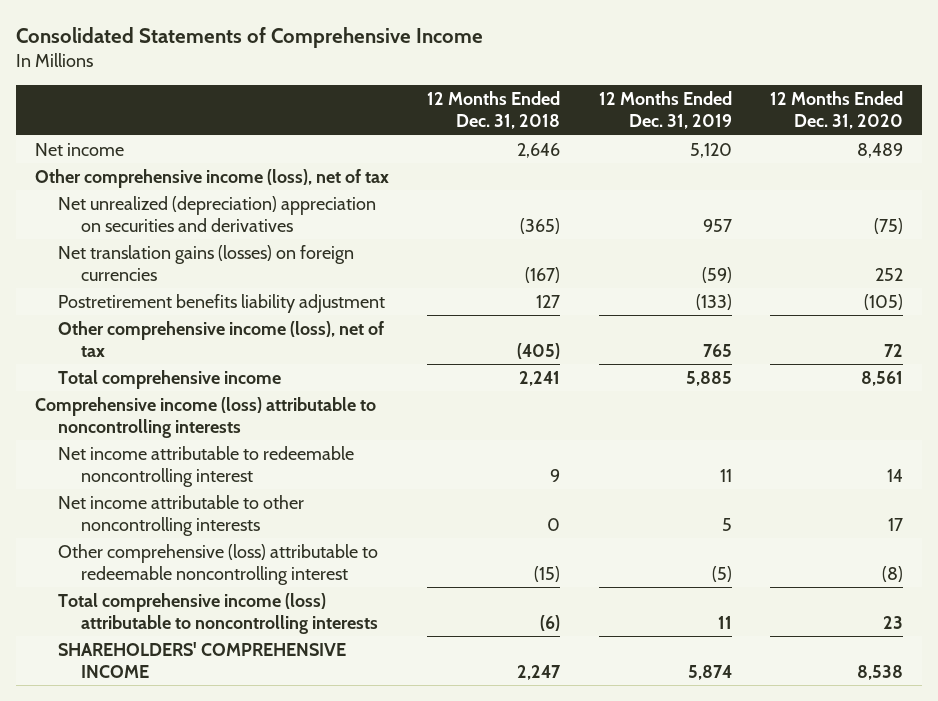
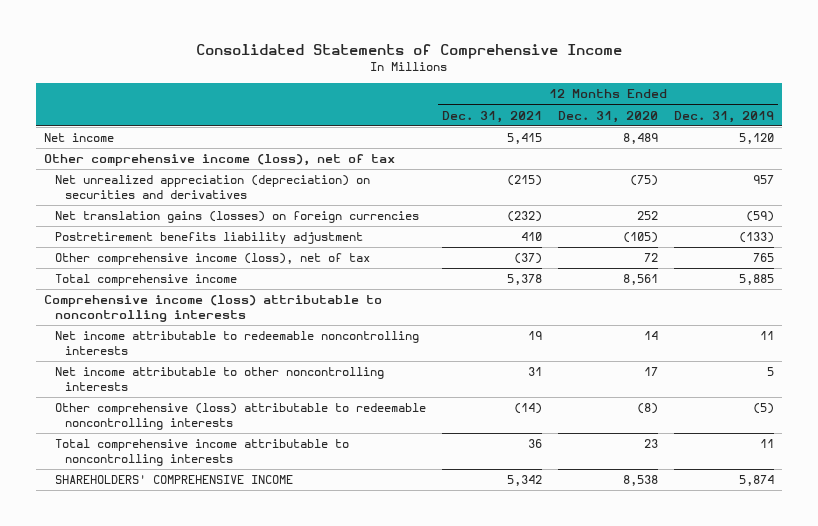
- | 12 Months Ended Dec. 31, 2018 | 12 Months Ended Dec. 31, 2019 | 12 Months Ended Dec. 31, 2020
+ | 12 Months Ended Dec. 31, 2021 | 12 Months Ended Dec. 31, 2020 | 12 Months Ended Dec. 31, 2019
- Net unrealized (depreciation) appreciation on securities and derivatives | (365) | 957 | (75)
+ Net unrealized appreciation (depreciation) on securities and derivatives | (215) | (75) | 957
- Net income attributable to redeemable noncontrolling interest | 9 | 11 | 14
+ Net income attributable to redeemable noncontrolling interests | 19 | 14 | 11
- Other comprehensive (loss) attributable to redeemable noncontrolling interest | (15) | (5) | (8)
- Total comprehensive income (loss) attributable to noncontrolling interests | (6) | 11 | 23
+ Other comprehensive (loss) attributable to redeemable noncontrolling interests | (14) | (8) | (5)
+ Total comprehensive income attributable to noncontrolling interests | 36 | 23 | 11

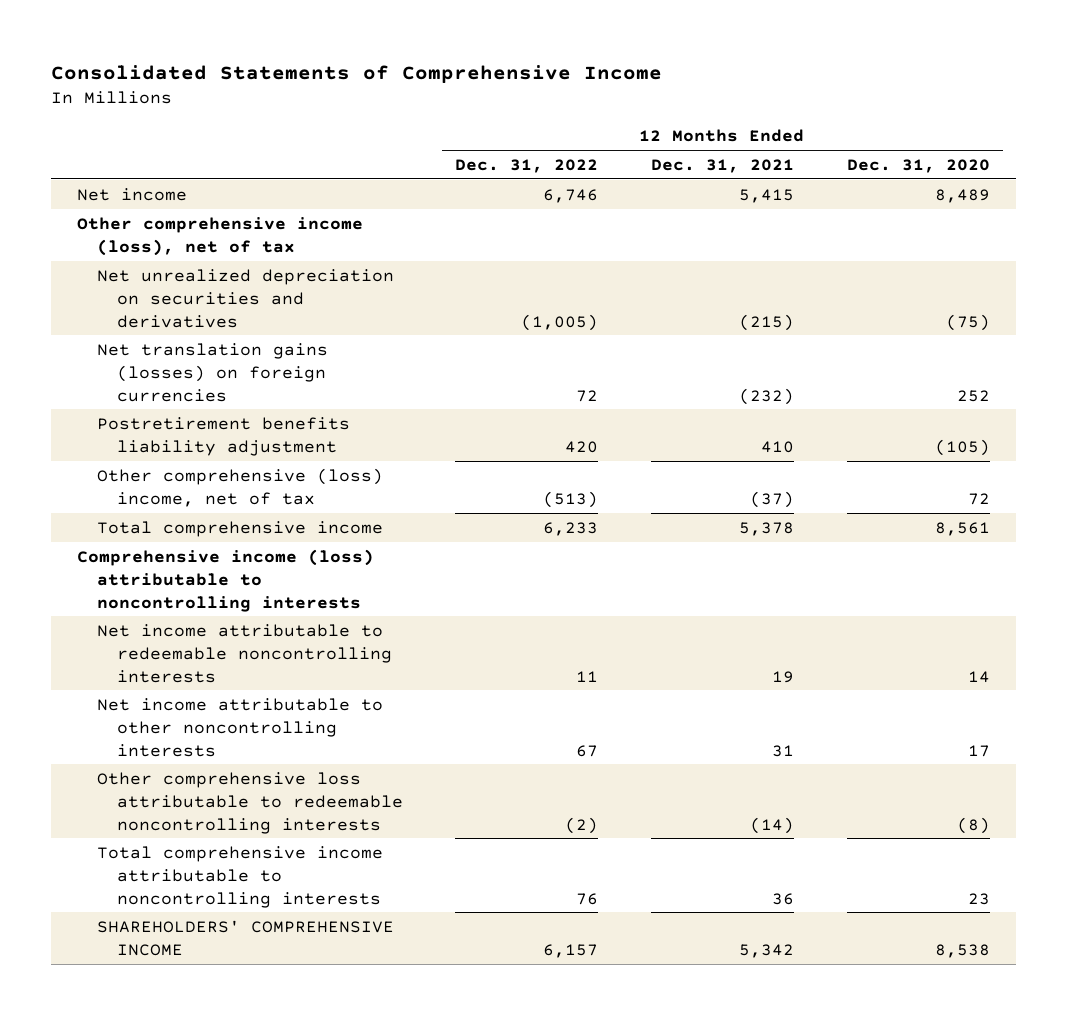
- | 12 Months Ended Dec. 31, 2021 | 12 Months Ended Dec. 31, 2020 | 12 Months Ended Dec. 31, 2019
+ | 12 Months Ended Dec. 31, 2022 | 12 Months Ended Dec. 31, 2021 | 12 Months Ended Dec. 31, 2020
- Net unrealized appreciation (depreciation) on securities and derivatives | (215) | (75) | 957
+ Net unrealized depreciation on securities and derivatives | (1,005) | (215) | (75)
- Other comprehensive income (loss), net of tax | (37) | 72 | 765
+ Other comprehensive (loss) income, net of tax | (513) | (37) | 72
- Other comprehensive (loss) attributable to redeemable noncontrolling interests | (14) | (8) | (5)
+ Other comprehensive loss attributable to redeemable noncontrolling interests | (2) | (14) | (8)

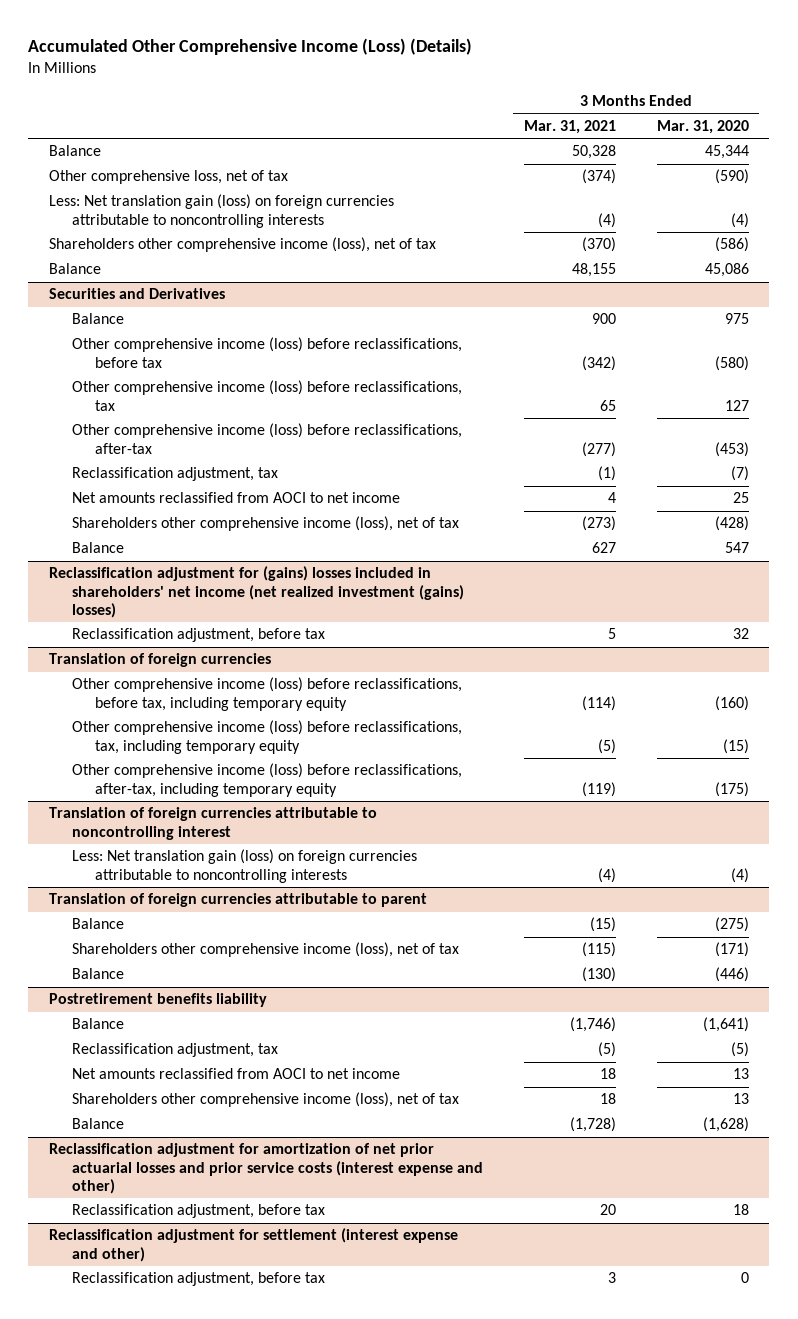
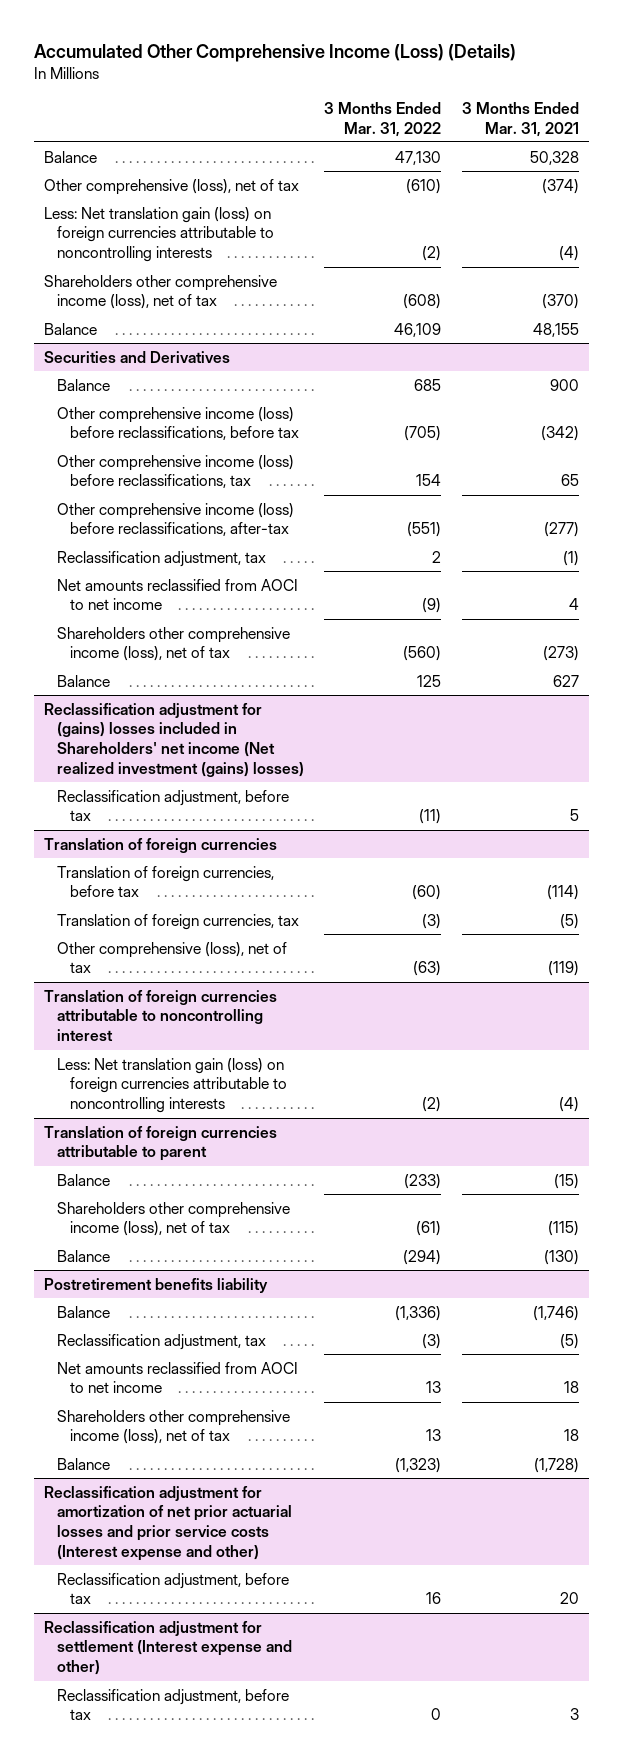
- | 3 Months Ended Mar. 31, 2021 | 3 Months Ended Mar. 31, 2020
+ | 3 Months Ended Mar. 31, 2022 | 3 Months Ended Mar. 31, 2021
- Other comprehensive loss, net of tax | (374) | (590)
+ Other comprehensive (loss), net of tax | (610) | (374)
- Reclassification adjustment for (gains) losses included in shareholders' net income (net realized investment (gains) losses)
+ Reclassification adjustment for (gains) losses included in Shareholders' net income (Net realized investment (gains) losses)
@ Translation of foreign currencies
- Other comprehensive income (loss) before reclassifications, before tax, including temporary equity | (114) | (160)
- Other comprehensive income (loss) before reclassifications, tax, including temporary equity | (5) | (15)
- Other comprehensive income (loss) before reclassifications, after-tax, including temporary equity | (119) | (175)
+ Translation of foreign currencies, before tax | (60) | (114)
+ Translation of foreign currencies, tax | (3) | (5)
+ Other comprehensive (loss), net of tax | (63) | (119)
- Reclassification adjustment for amortization of net prior actuarial losses and prior service costs (interest expense and other)
+ Reclassification adjustment for amortization of net prior actuarial losses and prior service costs (Interest expense and other)
- Reclassification adjustment for settlement (interest expense and other)
+ Reclassification adjustment for settlement (Interest expense and other)

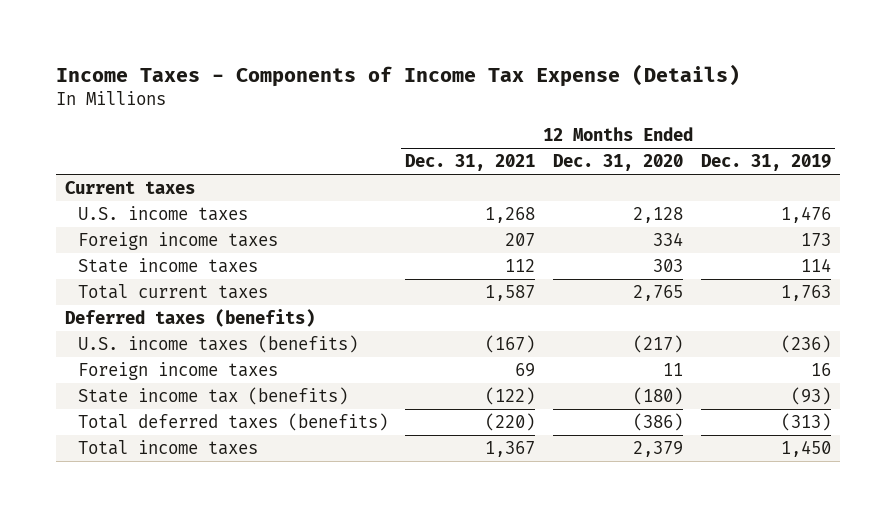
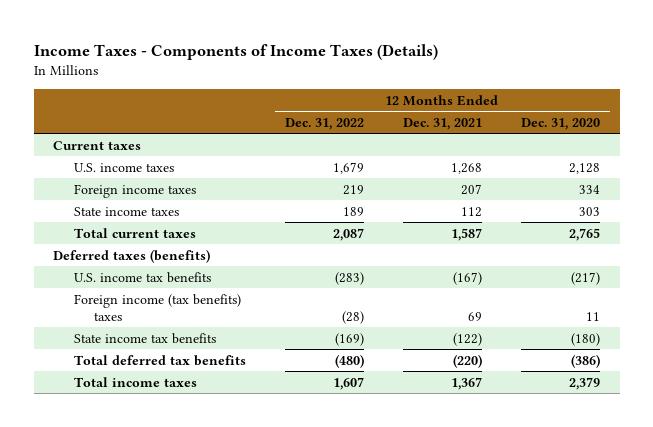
- Income Taxes - Components of Income Tax Expense (Details)
+ Income Taxes - Components of Income Taxes (Details)
- | 12 Months Ended Dec. 31, 2021 | 12 Months Ended Dec. 31, 2020 | 12 Months Ended Dec. 31, 2019
+ | 12 Months Ended Dec. 31, 2022 | 12 Months Ended Dec. 31, 2021 | 12 Months Ended Dec. 31, 2020
- U.S. income taxes (benefits) | (167) | (217) | (236)
- Foreign income taxes | 69 | 11 | 16
- State income tax (benefits) | (122) | (180) | (93)
- Total deferred taxes (benefits) | (220) | (386) | (313)
+ U.S. income tax benefits | (283) | (167) | (217)
+ Foreign income (tax benefits) taxes | (28) | 69 | 11
+ State income tax benefits | (169) | (122) | (180)
+ Total deferred tax benefits | (480) | (220) | (386)

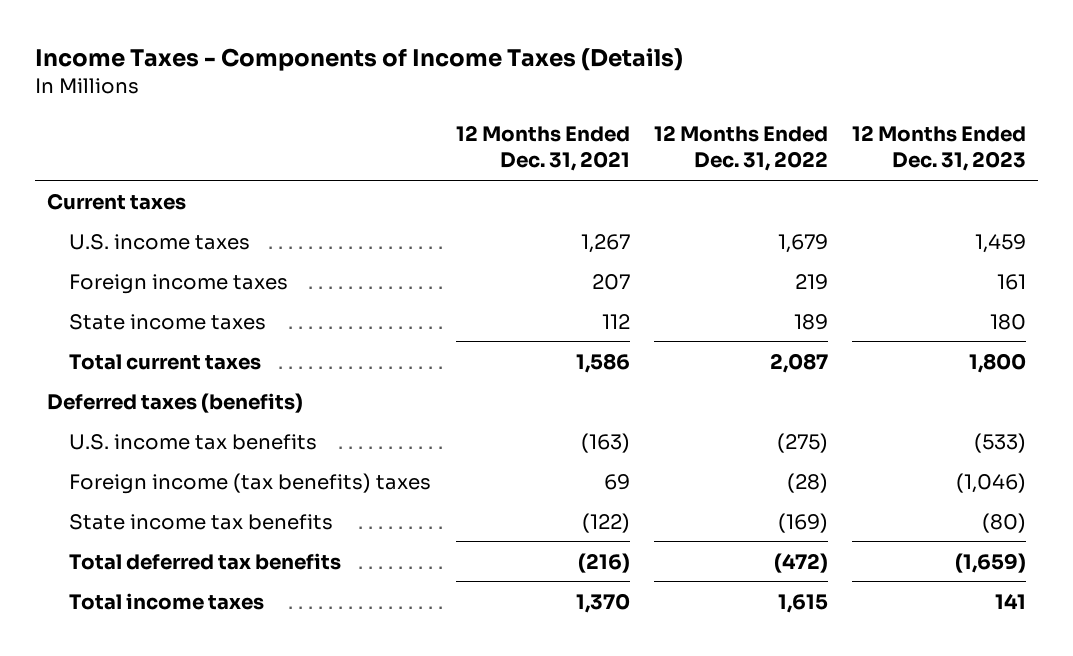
- | 12 Months Ended Dec. 31, 2022 | 12 Months Ended Dec. 31, 2021 | 12 Months Ended Dec. 31, 2020
+ | 12 Months Ended Dec. 31, 2021 | 12 Months Ended Dec. 31, 2022 | 12 Months Ended Dec. 31, 2023
- U.S. income taxes | 1,679 | 1,268 | 2,128
+ U.S. income taxes | 1,267 | 1,679 | 1,459
- Total current taxes | 2,087 | 1,587 | 2,765
+ Total current taxes | 1,586 | 2,087 | 1,800
- U.S. income tax benefits | (283) | (167) | (217)
+ U.S. income tax benefits | (163) | (275) | (533)
- Total deferred tax benefits | (480) | (220) | (386)
- Total income taxes | 1,607 | 1,367 | 2,379
+ Total deferred tax benefits | (216) | (472) | (1,659)
+ Total income taxes | 1,370 | 1,615 | 141

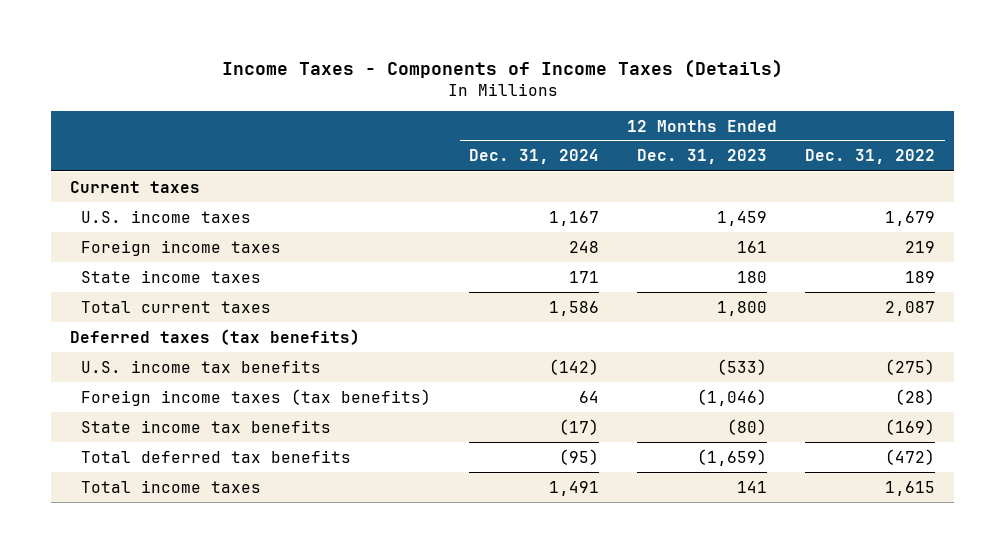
- | 12 Months Ended Dec. 31, 2021 | 12 Months Ended Dec. 31, 2022 | 12 Months Ended Dec. 31, 2023
+ | 12 Months Ended Dec. 31, 2024 | 12 Months Ended Dec. 31, 2023 | 12 Months Ended Dec. 31, 2022
- Deferred taxes (benefits)
+ Deferred taxes (tax benefits)
- Foreign income (tax benefits) taxes | 69 | (28) | (1,046)
+ Foreign income taxes (tax benefits) | 64 | (1,046) | (28)

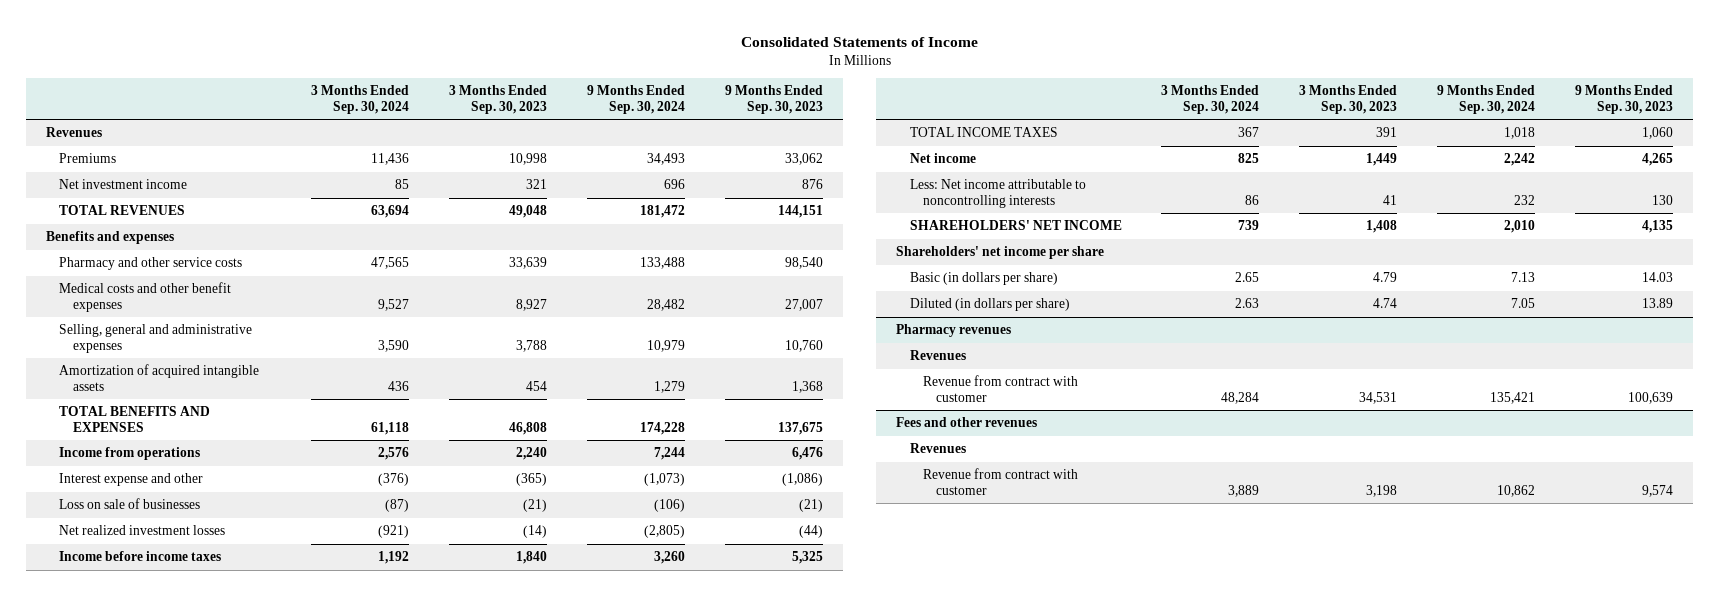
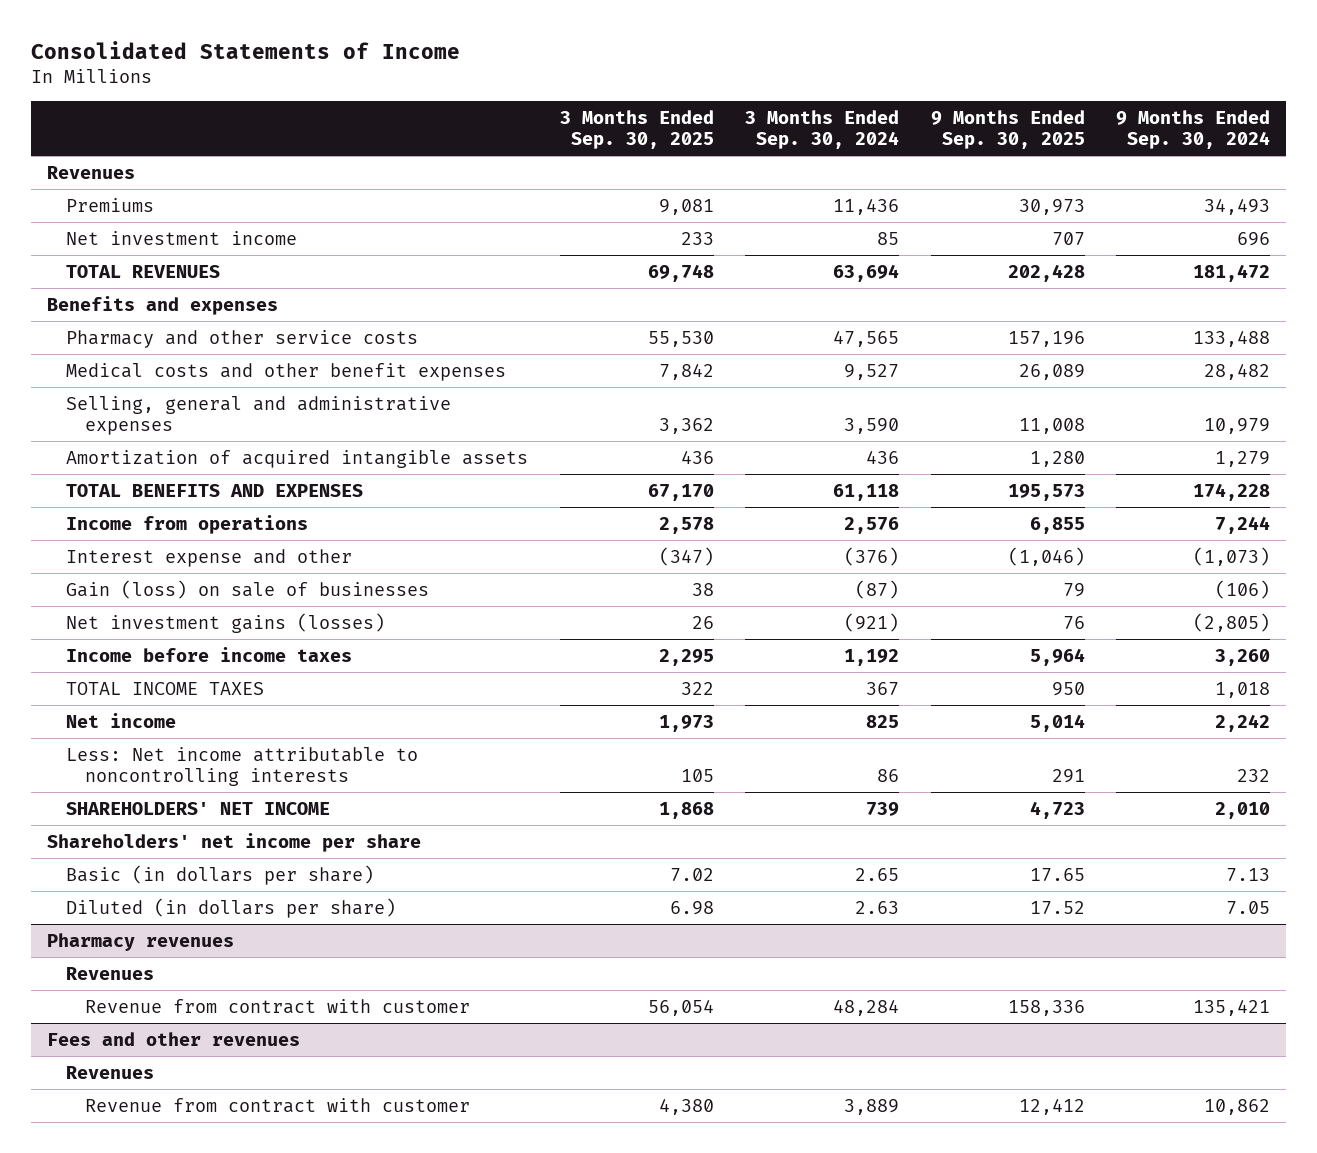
- | 3 Months Ended Sep. 30, 2024 | 3 Months Ended Sep. 30, 2023 | 9 Months Ended Sep. 30, 2024 | 9 Months Ended Sep. 30, 2023
+ | 3 Months Ended Sep. 30, 2025 | 3 Months Ended Sep. 30, 2024 | 9 Months Ended Sep. 30, 2025 | 9 Months Ended Sep. 30, 2024
- Loss on sale of businesses | (87) | (21) | (106) | (21)
- Net realized investment losses | (921) | (14) | (2,805) | (44)
+ Gain (loss) on sale of businesses | 38 | (87) | 79 | (106)
+ Net investment gains (losses) | 26 | (921) | 76 | (2,805)

